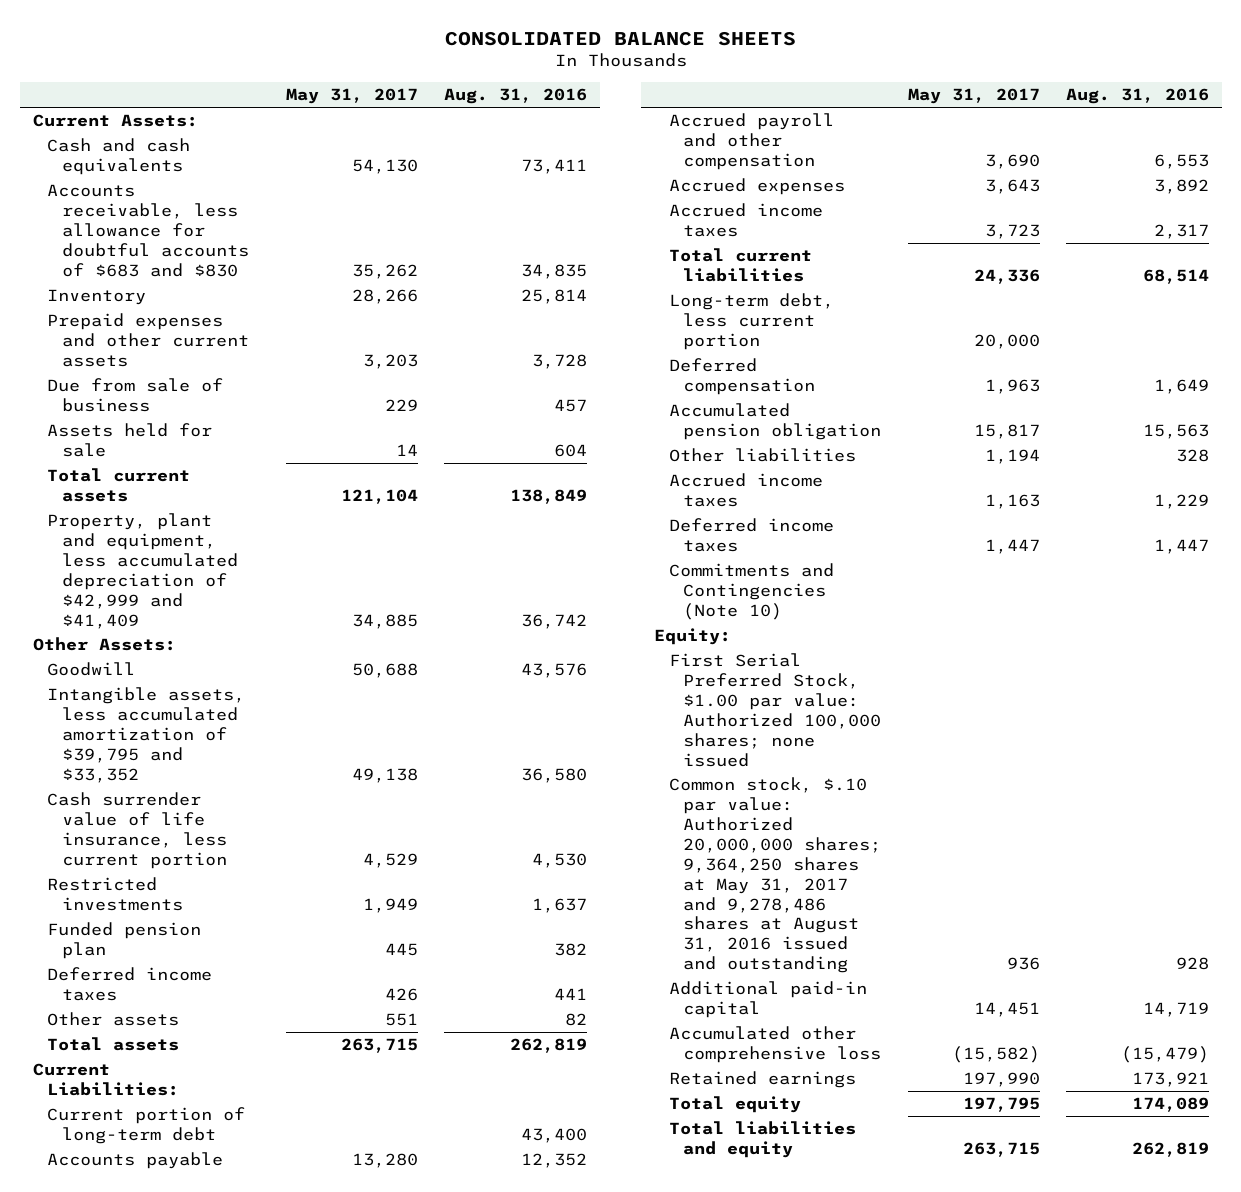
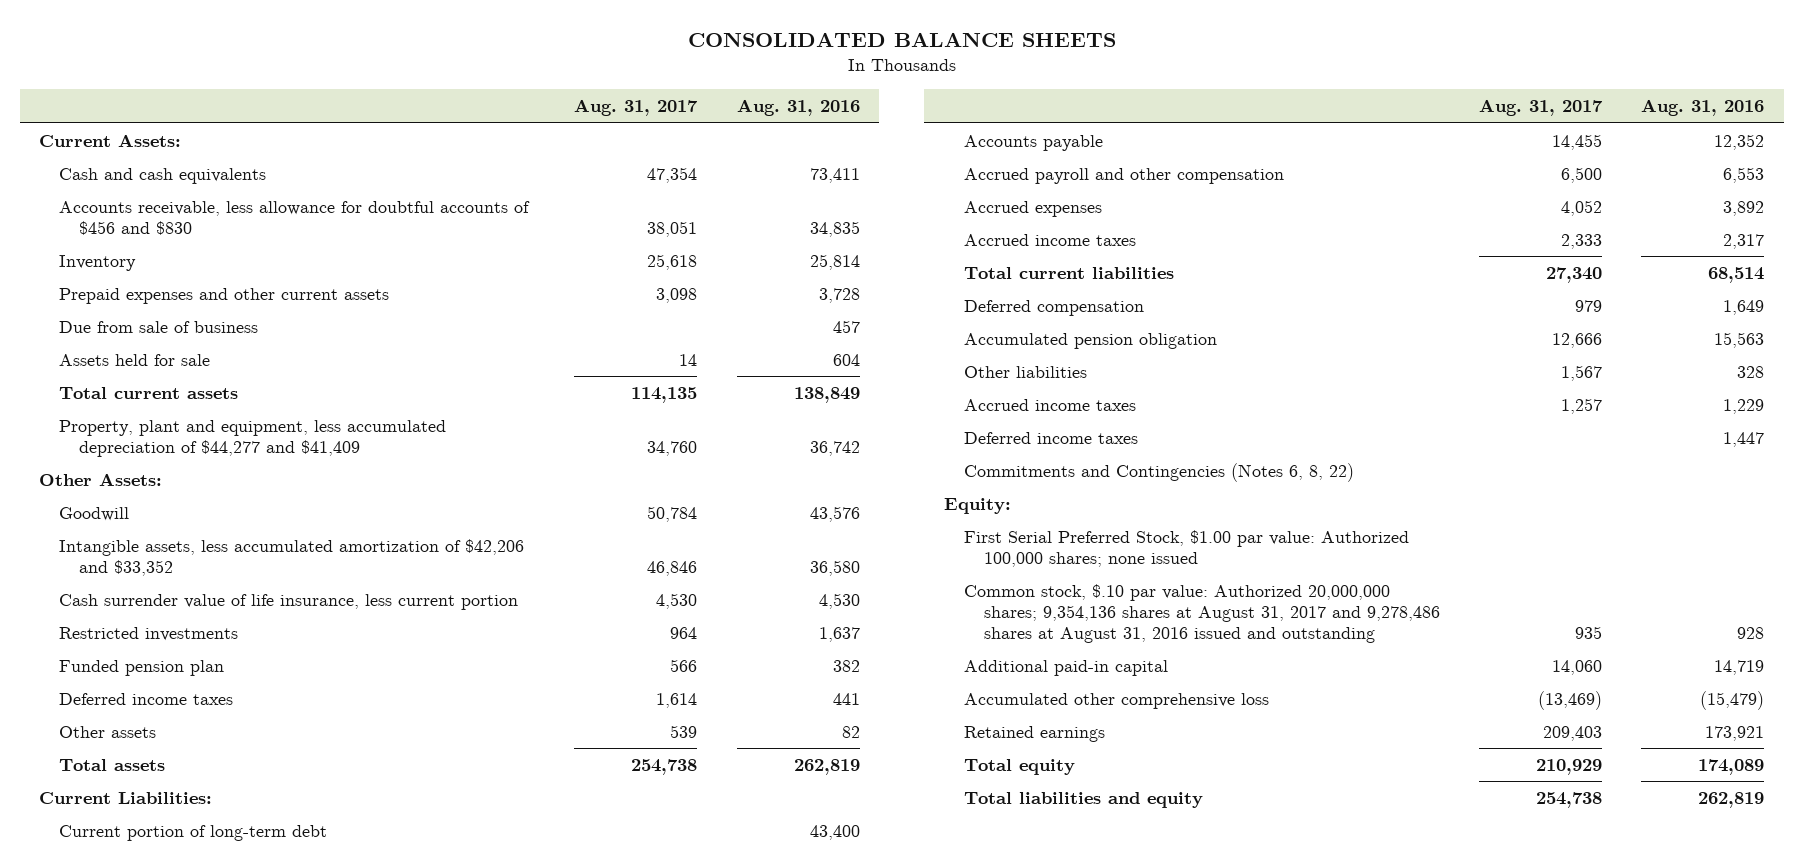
- | May 31, 2017 | Aug. 31, 2016
+ | Aug. 31, 2017 | Aug. 31, 2016
- Accounts receivable, less allowance for doubtful accounts of $683 and $830 | 35,262 | 34,835
+ Accounts receivable, less allowance for doubtful accounts of $456 and $830 | 38,051 | 34,835
- Property, plant and equipment, less accumulated depreciation of $42,999 and $41,409 | 34,885 | 36,742
+ Property, plant and equipment, less accumulated depreciation of $44,277 and $41,409 | 34,760 | 36,742
- Intangible assets, less accumulated amortization of $39,795 and $33,352 | 49,138 | 36,580
+ Intangible assets, less accumulated amortization of $42,206 and $33,352 | 46,846 | 36,580
- Long-term debt, less current portion | 20,000 |
- Commitments and Contingencies (Note 10)
+ Commitments and Contingencies (Notes 6, 8, 22)
- Common stock, $.10 par value: Authorized 20,000,000 shares; 9,364,250 shares at May 31, 2017 and 9,278,486 shares at August 31, 2016 issued and outstanding | 936 | 928
+ Common stock, $.10 par value: Authorized 20,000,000 shares; 9,354,136 shares at August 31, 2017 and 9,278,486 shares at August 31, 2016 issued and outstanding | 935 | 928

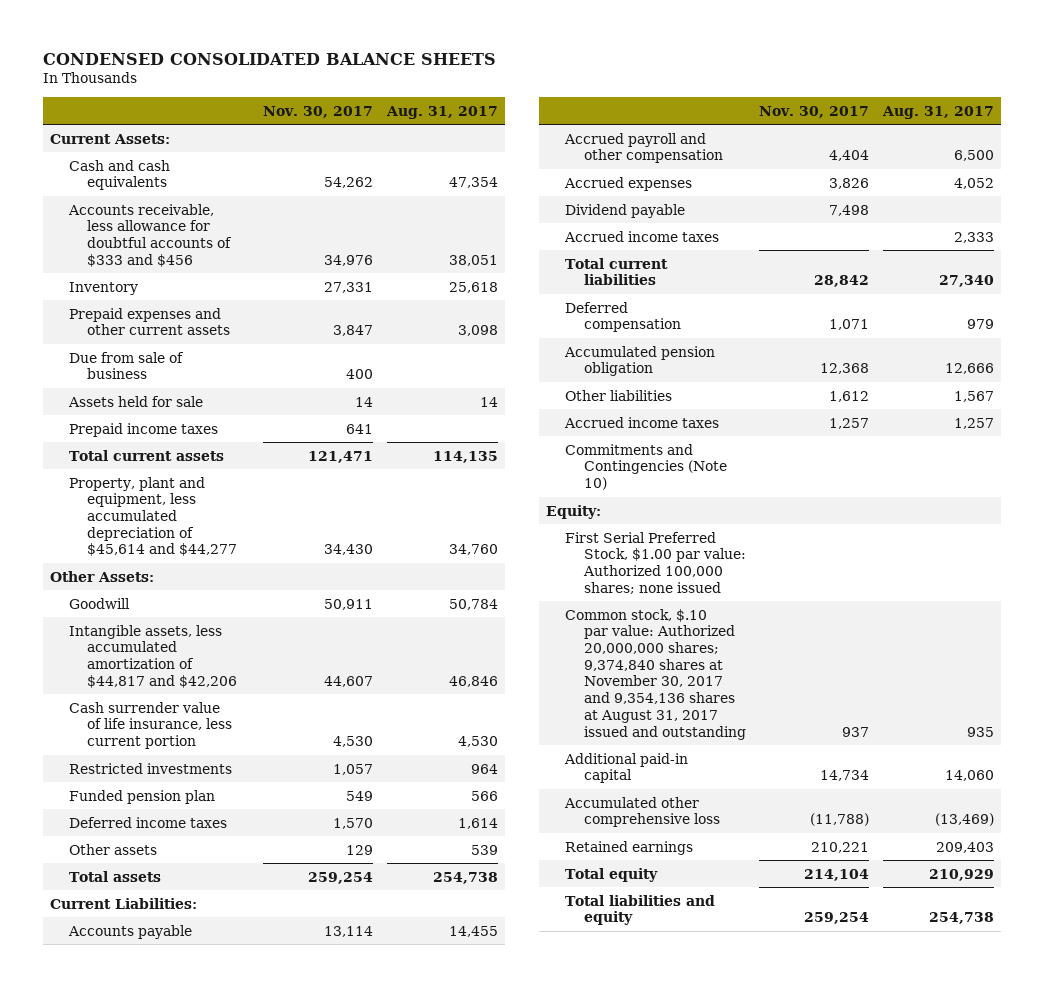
- CONSOLIDATED BALANCE SHEETS
+ CONDENSED CONSOLIDATED BALANCE SHEETS
- | Aug. 31, 2017 | Aug. 31, 2016
+ | Nov. 30, 2017 | Aug. 31, 2017
- Accounts receivable, less allowance for doubtful accounts of $456 and $830 | 38,051 | 34,835
+ Accounts receivable, less allowance for doubtful accounts of $333 and $456 | 34,976 | 38,051
+ Prepaid income taxes | 641 |
- Property, plant and equipment, less accumulated depreciation of $44,277 and $41,409 | 34,760 | 36,742
+ Property, plant and equipment, less accumulated depreciation of $45,614 and $44,277 | 34,430 | 34,760
- Intangible assets, less accumulated amortization of $42,206 and $33,352 | 46,846 | 36,580
+ Intangible assets, less accumulated amortization of $44,817 and $42,206 | 44,607 | 46,846
- Current portion of long-term debt | | 43,400
+ Dividend payable | 7,498 |
- Deferred income taxes | | 1,447
- Commitments and Contingencies (Notes 6, 8, 22)
+ Commitments and Contingencies (Note 10)
- Common stock, $.10 par value: Authorized 20,000,000 shares; 9,354,136 shares at August 31, 2017 and 9,278,486 shares at August 31, 2016 issued and outstanding | 935 | 928
+ Common stock, $.10 par value: Authorized 20,000,000 shares; 9,374,840 shares at November 30, 2017 and 9,354,136 shares at August 31, 2017 issued and outstanding | 937 | 935

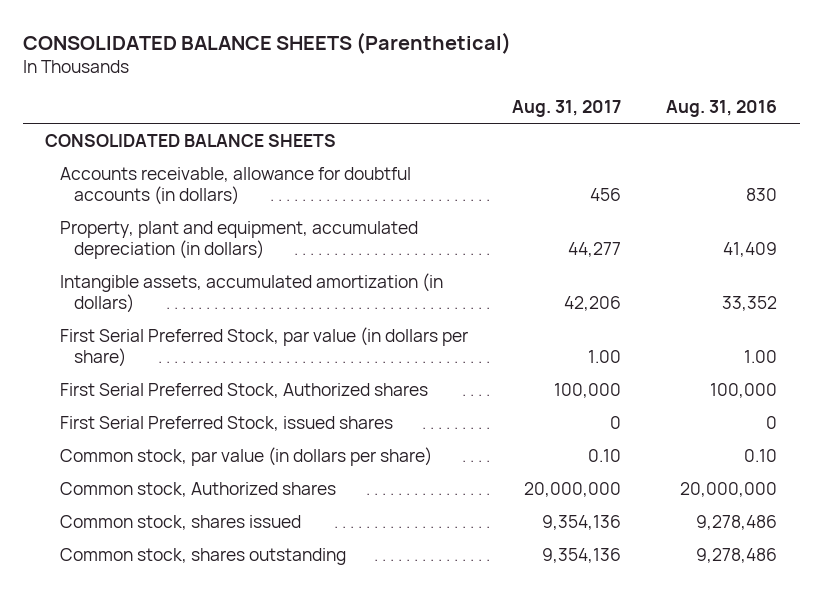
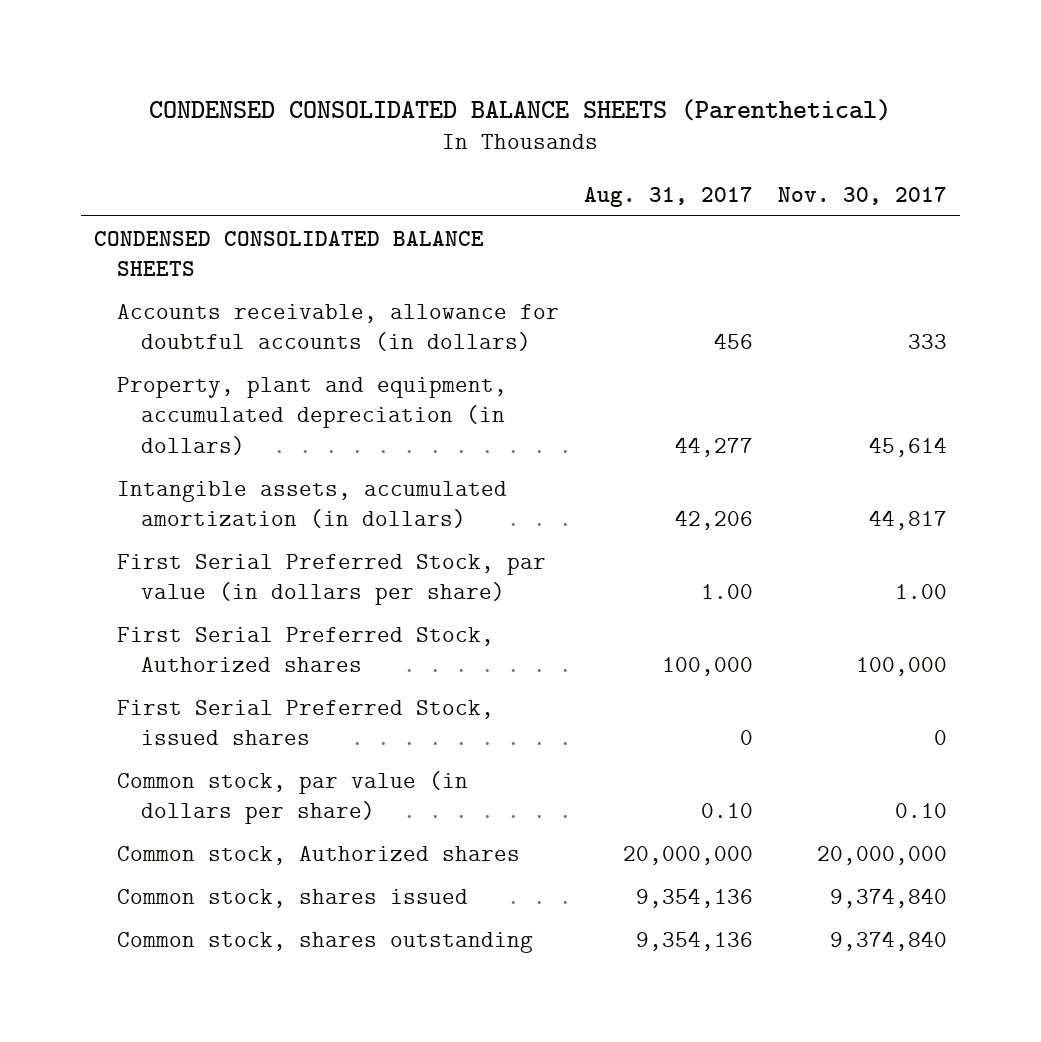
- CONSOLIDATED BALANCE SHEETS (Parenthetical)
+ CONDENSED CONSOLIDATED BALANCE SHEETS (Parenthetical)
- | Aug. 31, 2017 | Aug. 31, 2016
+ | Aug. 31, 2017 | Nov. 30, 2017
- CONSOLIDATED BALANCE SHEETS
+ CONDENSED CONSOLIDATED BALANCE SHEETS

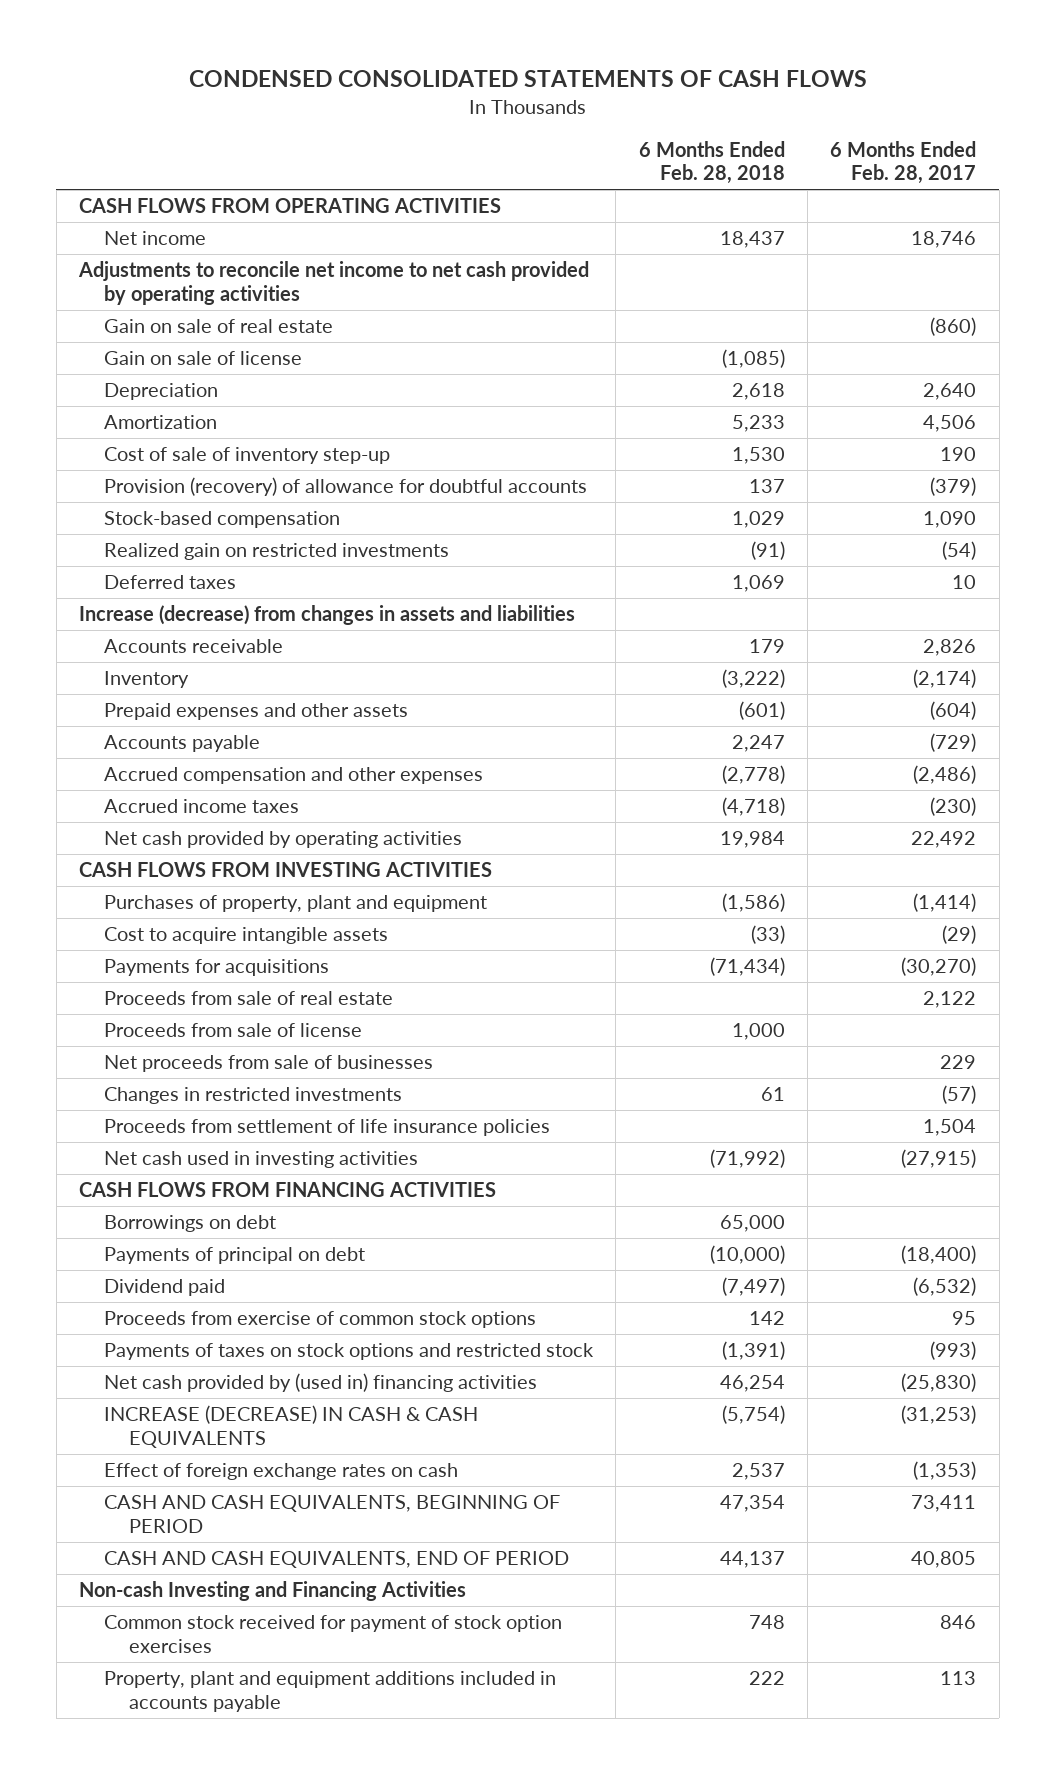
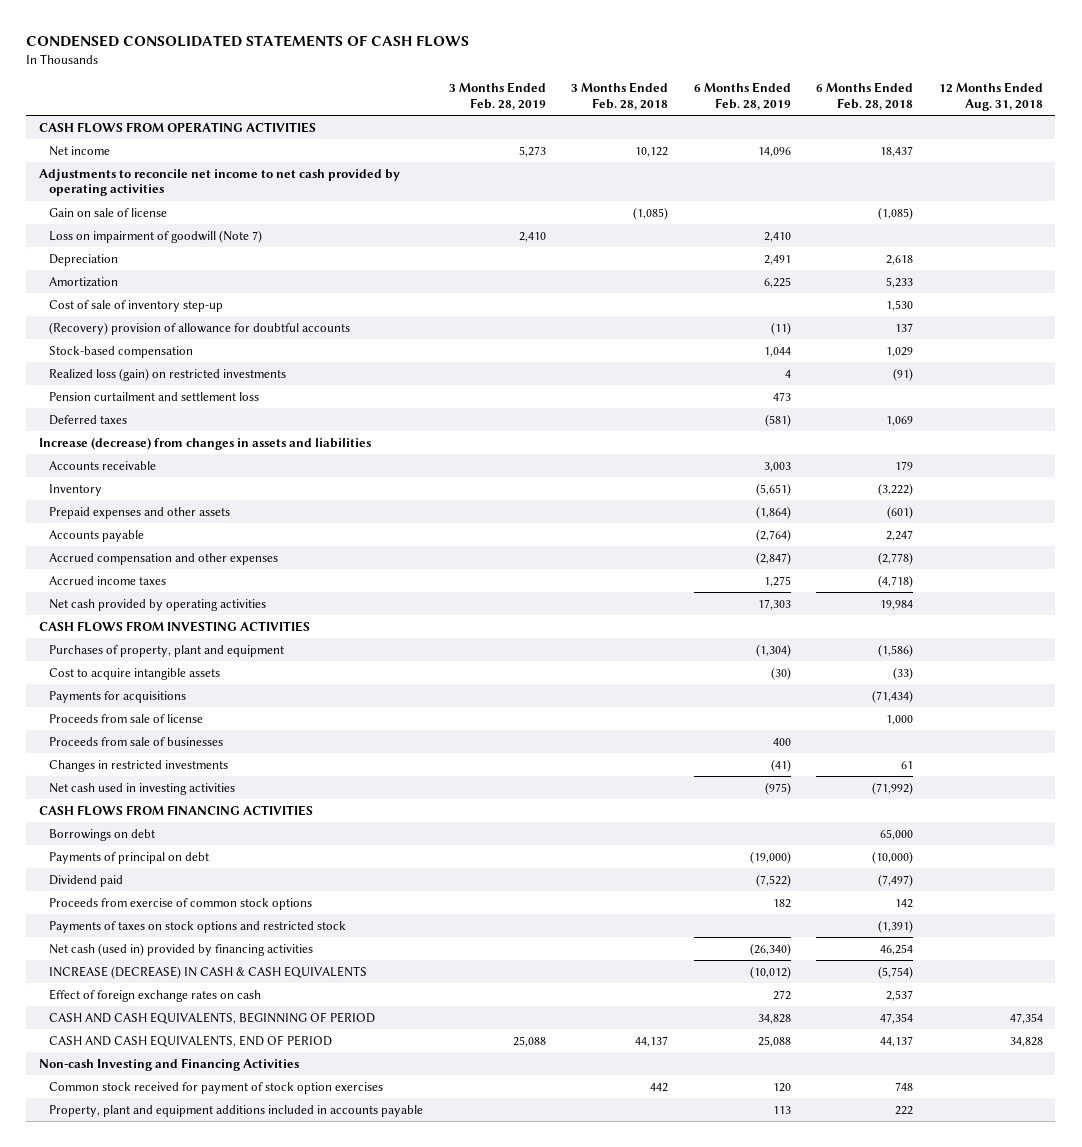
- | 6 Months Ended Feb. 28, 2018 | 6 Months Ended Feb. 28, 2017
+ | 3 Months Ended Feb. 28, 2019 | 3 Months Ended Feb. 28, 2018 | 6 Months Ended Feb. 28, 2019 | 6 Months Ended Feb. 28, 2018 | 12 Months Ended Aug. 31, 2018
- Gain on sale of real estate | | (860)
+ Loss on impairment of goodwill (Note 7) | 2,410 | | 2,410 | |
- Provision (recovery) of allowance for doubtful accounts | 137 | (379)
+ (Recovery) provision of allowance for doubtful accounts | | | (11) | 137 |
- Realized gain on restricted investments | (91) | (54)
+ Realized loss (gain) on restricted investments | | | 4 | (91) |
+ Pension curtailment and settlement loss | | | 473 | |
- Proceeds from sale of real estate | | 2,122
- Net proceeds from sale of businesses | | 229
+ Proceeds from sale of businesses | | | 400 | |
- Proceeds from settlement of life insurance policies | | 1,504
- Net cash provided by (used in) financing activities | 46,254 | (25,830)
+ Net cash (used in) provided by financing activities | | | (26,340) | 46,254 |

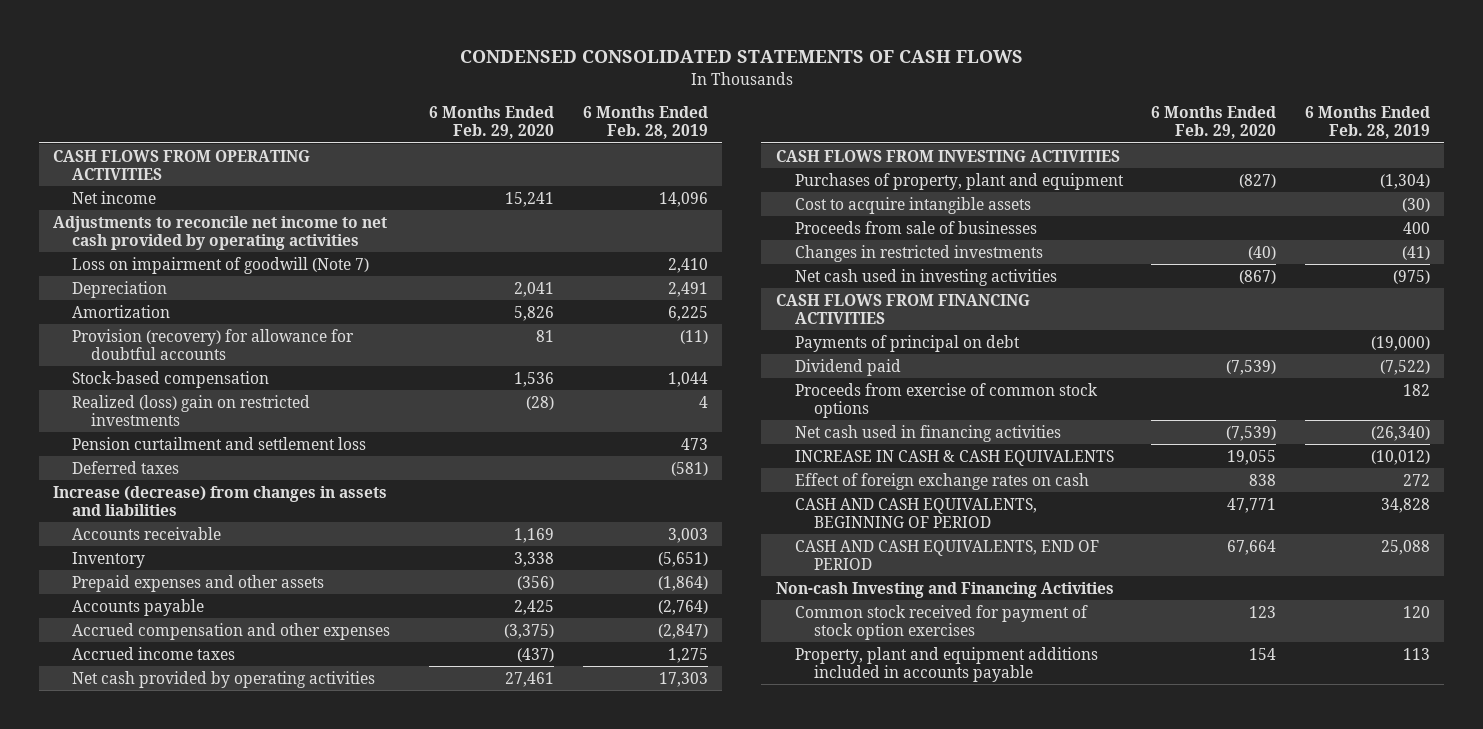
- | 3 Months Ended Feb. 28, 2019 | 3 Months Ended Feb. 28, 2018 | 6 Months Ended Feb. 28, 2019 | 6 Months Ended Feb. 28, 2018 | 12 Months Ended Aug. 31, 2018
+ | 6 Months Ended Feb. 29, 2020 | 6 Months Ended Feb. 28, 2019
- Gain on sale of license | | (1,085) | | (1,085) |
- Cost of sale of inventory step-up | | | | 1,530 |
- (Recovery) provision of allowance for doubtful accounts | | | (11) | 137 |
+ Provision (recovery) for allowance for doubtful accounts | 81 | (11)
- Realized loss (gain) on restricted investments | | | 4 | (91) |
+ Realized (loss) gain on restricted investments | (28) | 4
- Payments for acquisitions | | | | (71,434) |
- Proceeds from sale of license | | | | 1,000 |
- Borrowings on debt | | | | 65,000 |
- Payments of taxes on stock options and restricted stock | | | | (1,391) |
- Net cash (used in) provided by financing activities | | | (26,340) | 46,254 |
- INCREASE (DECREASE) IN CASH & CASH EQUIVALENTS | | | (10,012) | (5,754) |
+ Net cash used in financing activities | (7,539) | (26,340)
+ INCREASE IN CASH & CASH EQUIVALENTS | 19,055 | (10,012)

